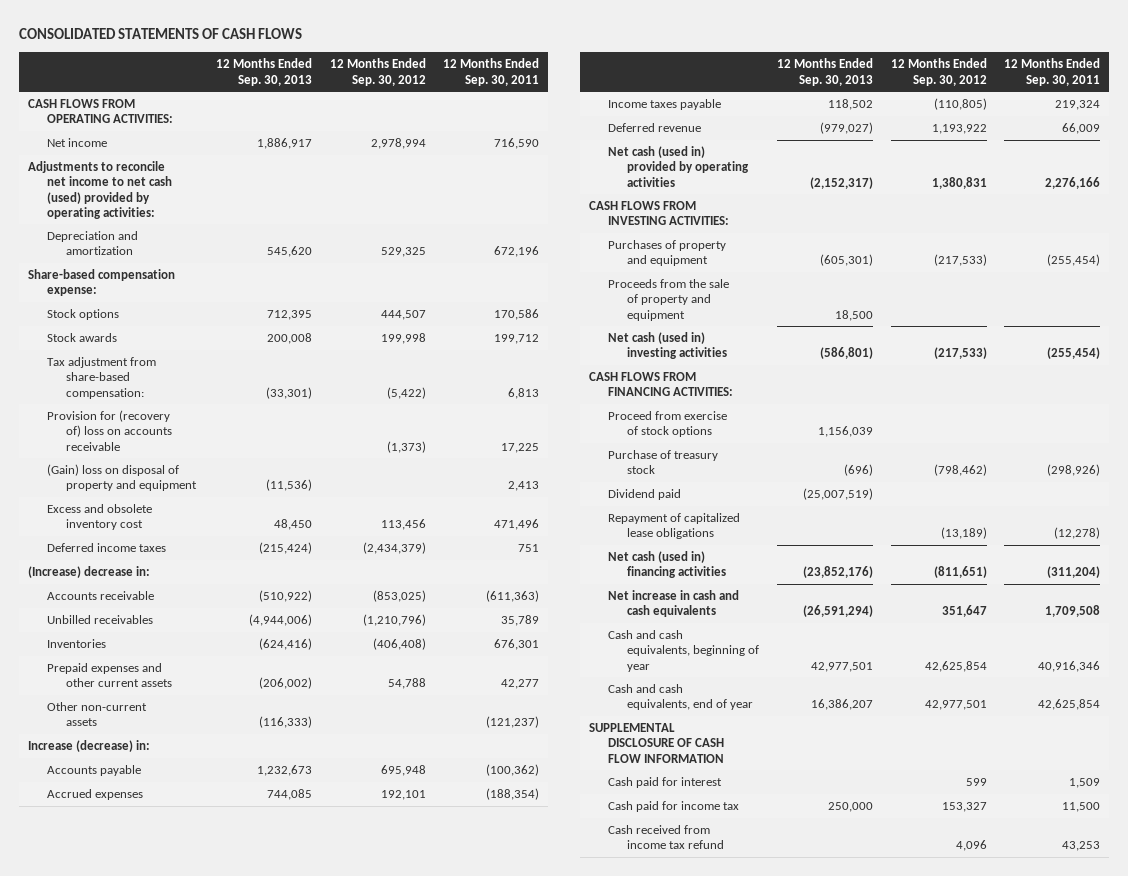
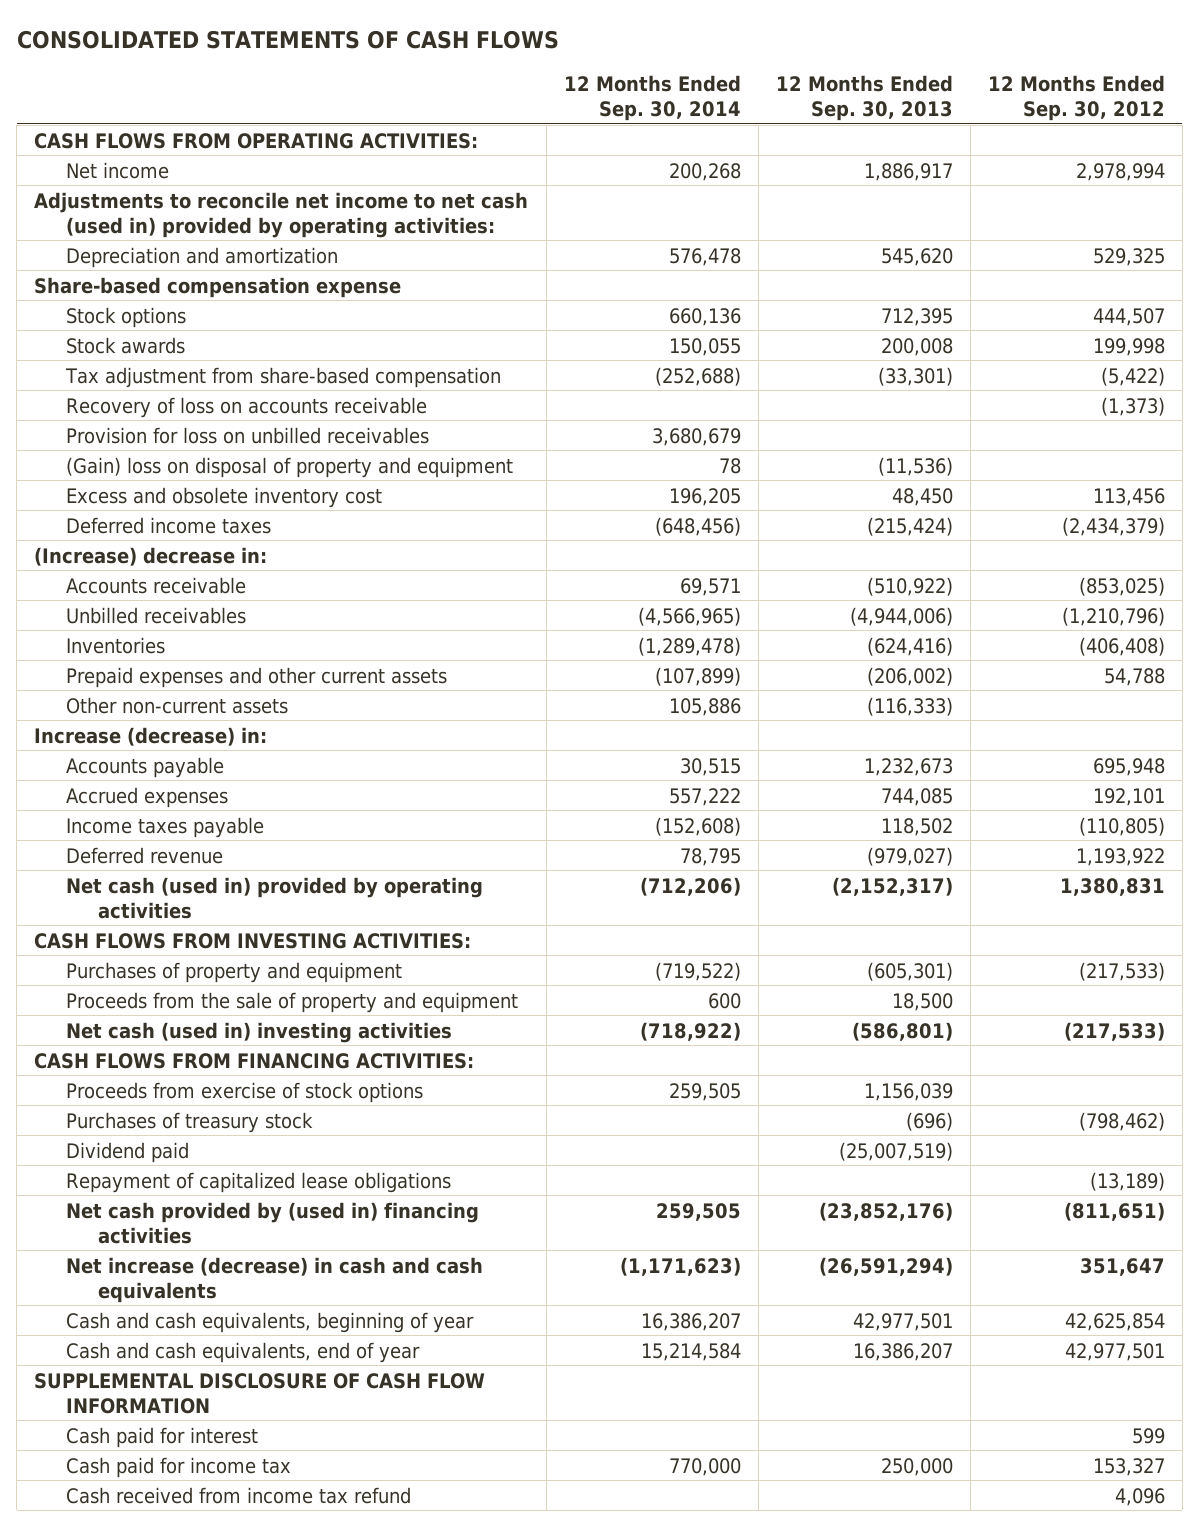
- | 12 Months Ended Sep. 30, 2013 | 12 Months Ended Sep. 30, 2012 | 12 Months Ended Sep. 30, 2011
+ | 12 Months Ended Sep. 30, 2014 | 12 Months Ended Sep. 30, 2013 | 12 Months Ended Sep. 30, 2012
- Adjustments to reconcile net income to net cash (used) provided by operating activities:
+ Adjustments to reconcile net income to net cash (used in) provided by operating activities:
- Share-based compensation expense:
+ Share-based compensation expense
- Tax adjustment from share-based compensation: | (33,301) | (5,422) | 6,813
- Provision for (recovery of) loss on accounts receivable | | (1,373) | 17,225
+ Tax adjustment from share-based compensation | (252,688) | (33,301) | (5,422)
+ Recovery of loss on accounts receivable | | | (1,373)
+ Provision for loss on unbilled receivables | 3,680,679 | |
- Proceed from exercise of stock options | 1,156,039 | |
- Purchase of treasury stock | (696) | (798,462) | (298,926)
+ Proceeds from exercise of stock options | 259,505 | 1,156,039 |
+ Purchases of treasury stock | | (696) | (798,462)
- Net cash (used in) financing activities | (23,852,176) | (811,651) | (311,204)
- Net increase in cash and cash equivalents | (26,591,294) | 351,647 | 1,709,508
+ Net cash provided by (used in) financing activities | 259,505 | (23,852,176) | (811,651)
+ Net increase (decrease) in cash and cash equivalents | (1,171,623) | (26,591,294) | 351,647

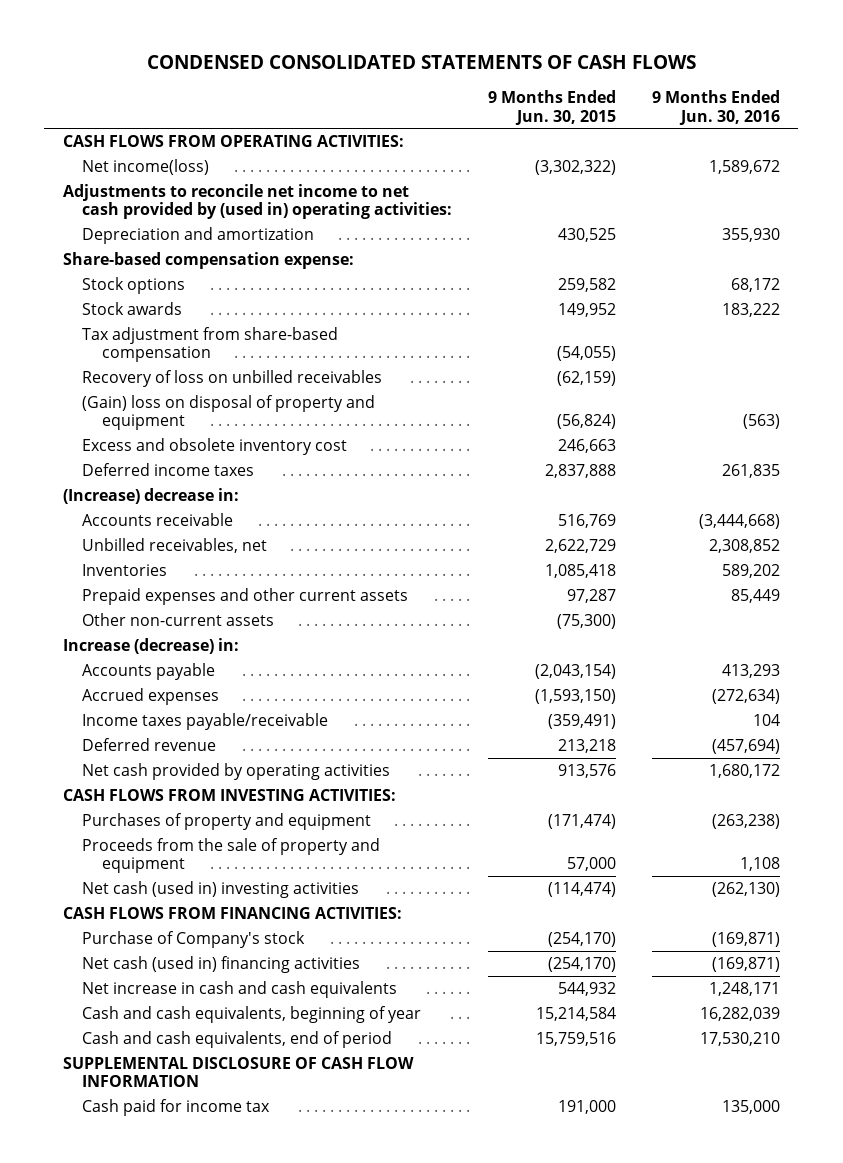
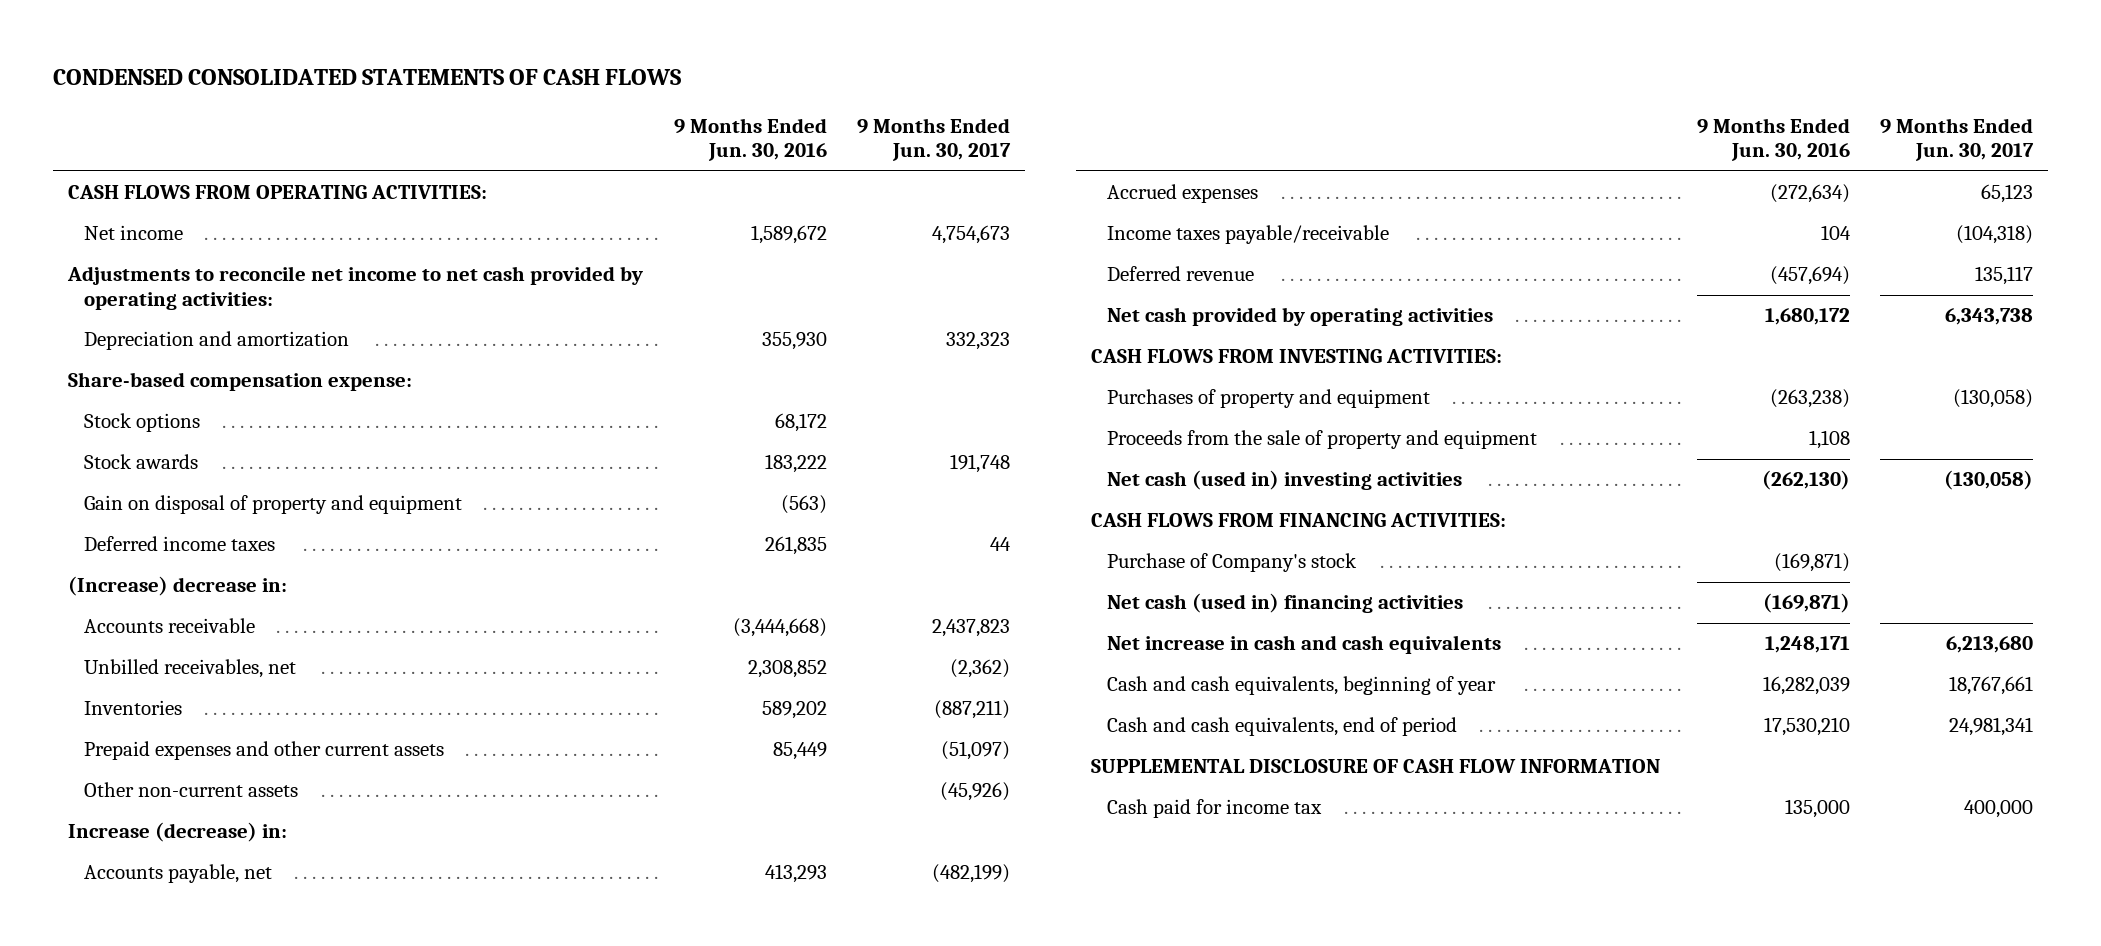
- | 9 Months Ended Jun. 30, 2015 | 9 Months Ended Jun. 30, 2016
+ | 9 Months Ended Jun. 30, 2016 | 9 Months Ended Jun. 30, 2017
- Net income(loss) | (3,302,322) | 1,589,672
- Adjustments to reconcile net income to net cash provided by (used in) operating activities:
+ Net income | 1,589,672 | 4,754,673
+ Adjustments to reconcile net income to net cash provided by operating activities:
- Tax adjustment from share-based compensation | (54,055) |
- Recovery of loss on unbilled receivables | (62,159) |
- (Gain) loss on disposal of property and equipment | (56,824) | (563)
- Excess and obsolete inventory cost | 246,663 |
+ Gain on disposal of property and equipment | (563) |
- Accounts payable | (2,043,154) | 413,293
+ Accounts payable, net | 413,293 | (482,199)

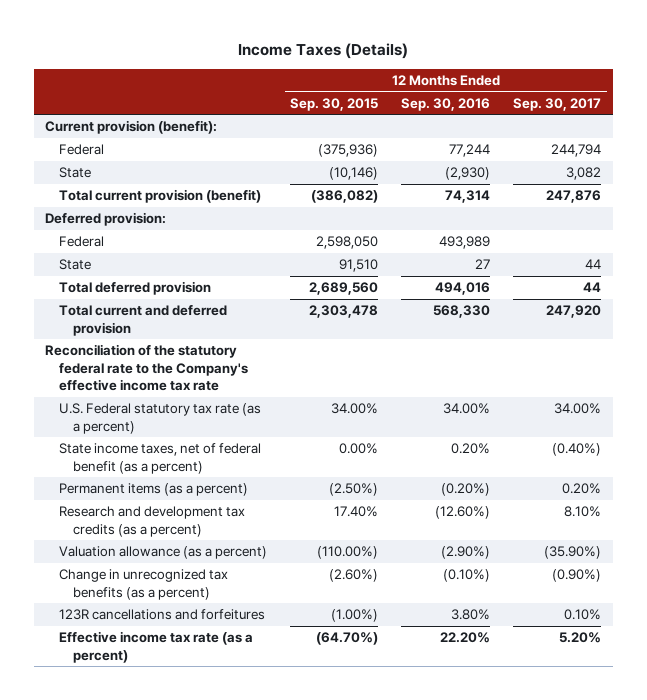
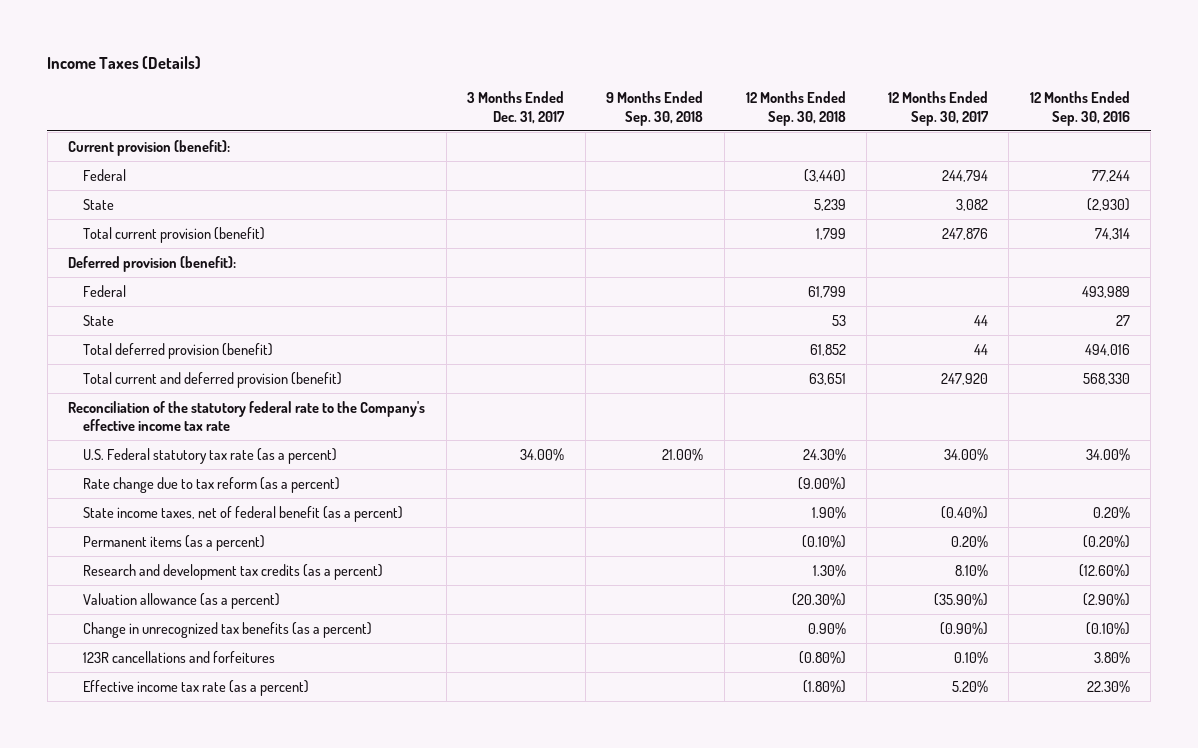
- | 12 Months Ended Sep. 30, 2015 | 12 Months Ended Sep. 30, 2016 | 12 Months Ended Sep. 30, 2017
+ | 3 Months Ended Dec. 31, 2017 | 9 Months Ended Sep. 30, 2018 | 12 Months Ended Sep. 30, 2018 | 12 Months Ended Sep. 30, 2017 | 12 Months Ended Sep. 30, 2016
- Deferred provision:
+ Deferred provision (benefit):
- Total deferred provision | 2,689,560 | 494,016 | 44
- Total current and deferred provision | 2,303,478 | 568,330 | 247,920
+ Total deferred provision (benefit) | | | 61,852 | 44 | 494,016
+ Total current and deferred provision (benefit) | | | 63,651 | 247,920 | 568,330
+ Rate change due to tax reform (as a percent) | | | (9.00%) | |
- Effective income tax rate (as a percent) | (64.70%) | 22.20% | 5.20%
+ Effective income tax rate (as a percent) | | | (1.80%) | 5.20% | 22.30%

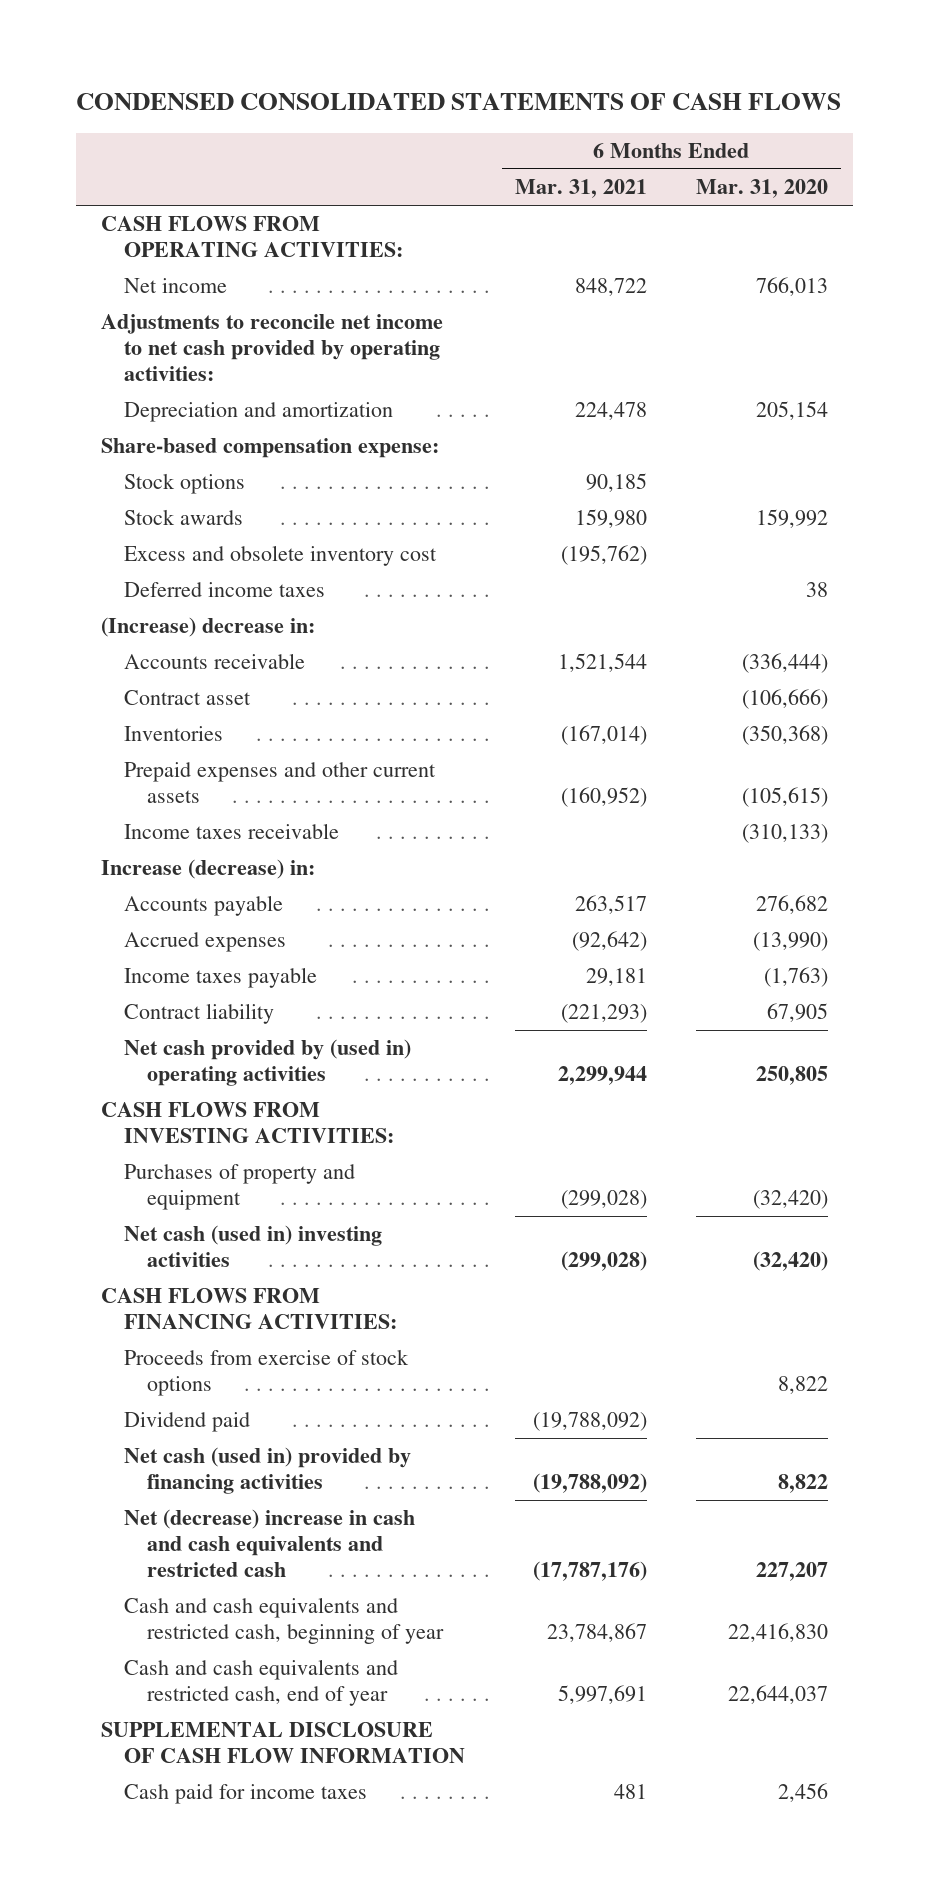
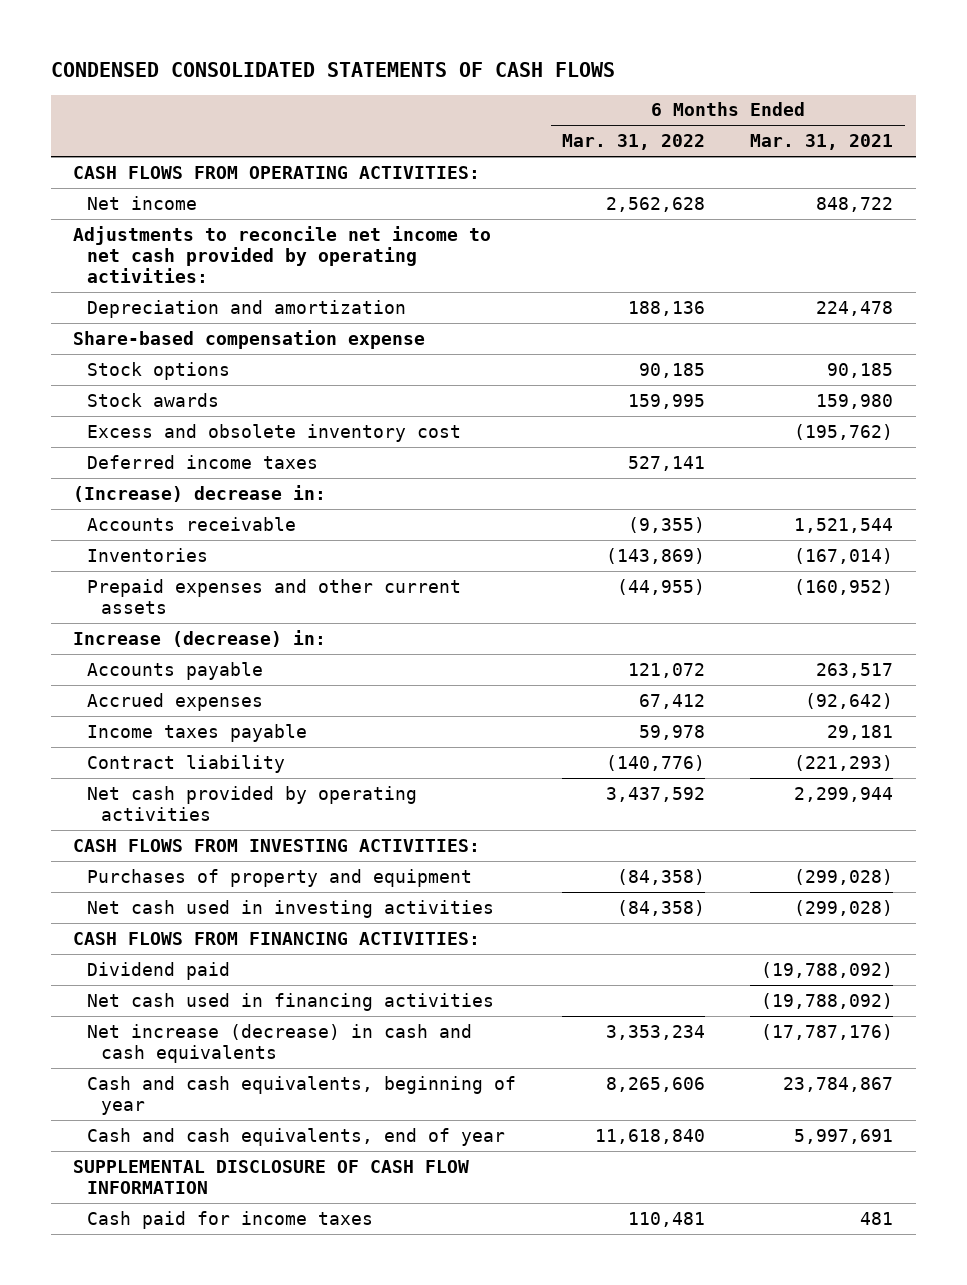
- | 6 Months Ended Mar. 31, 2021 | 6 Months Ended Mar. 31, 2020
+ | 6 Months Ended Mar. 31, 2022 | 6 Months Ended Mar. 31, 2021
- Share-based compensation expense:
+ Share-based compensation expense
- Contract asset | | (106,666)
- Income taxes receivable | | (310,133)
- Net cash provided by (used in) operating activities | 2,299,944 | 250,805
+ Net cash provided by operating activities | 3,437,592 | 2,299,944
- Net cash (used in) investing activities | (299,028) | (32,420)
+ Net cash used in investing activities | (84,358) | (299,028)
- Proceeds from exercise of stock options | | 8,822
- Net cash (used in) provided by financing activities | (19,788,092) | 8,822
- Net (decrease) increase in cash and cash equivalents and restricted cash | (17,787,176) | 227,207
- Cash and cash equivalents and restricted cash, beginning of year | 23,784,867 | 22,416,830
- Cash and cash equivalents and restricted cash, end of year | 5,997,691 | 22,644,037
+ Net cash used in financing activities | | (19,788,092)
+ Net increase (decrease) in cash and cash equivalents | 3,353,234 | (17,787,176)
+ Cash and cash equivalents, beginning of year | 8,265,606 | 23,784,867
+ Cash and cash equivalents, end of year | 11,618,840 | 5,997,691

